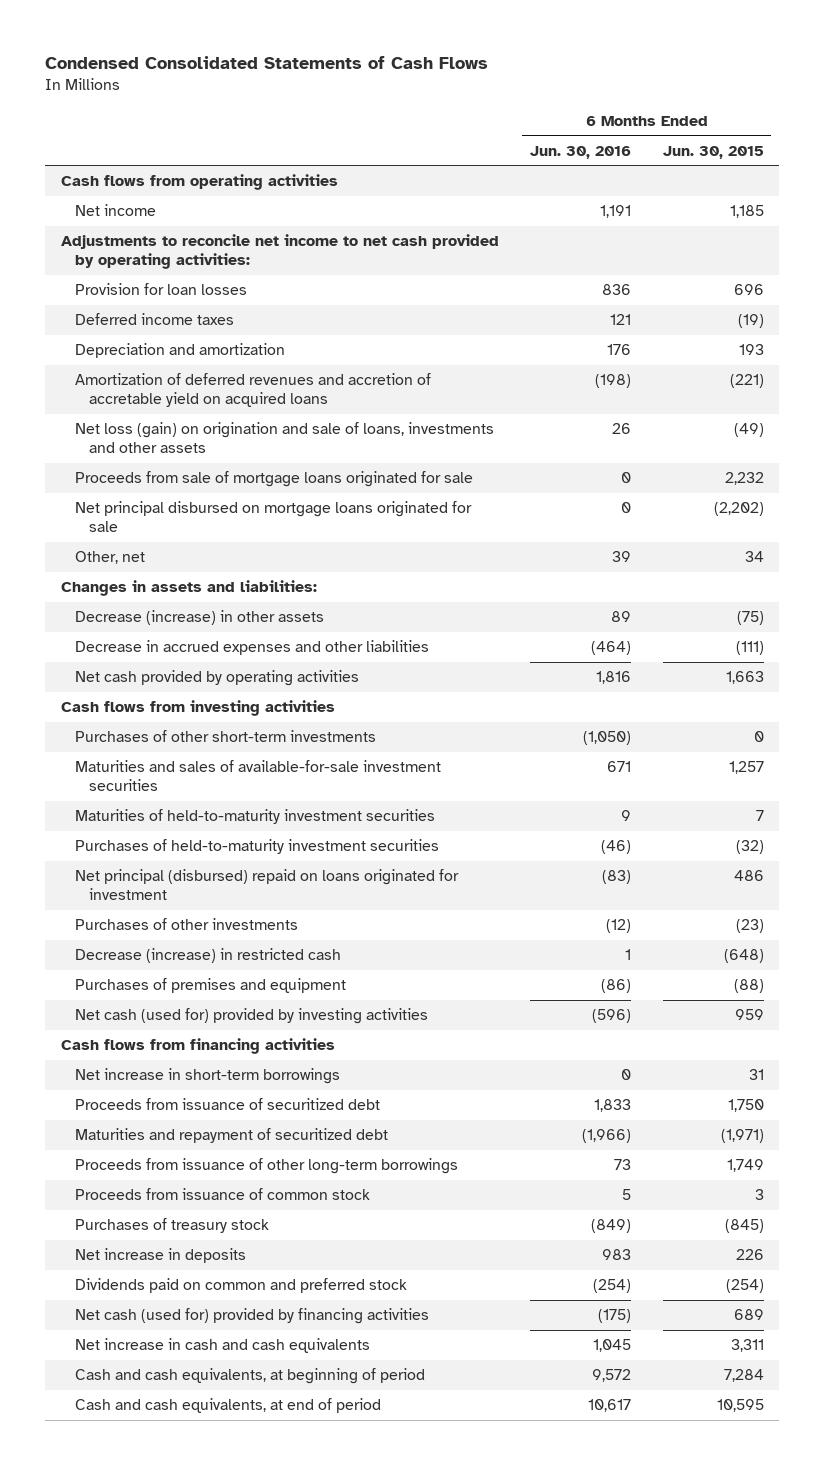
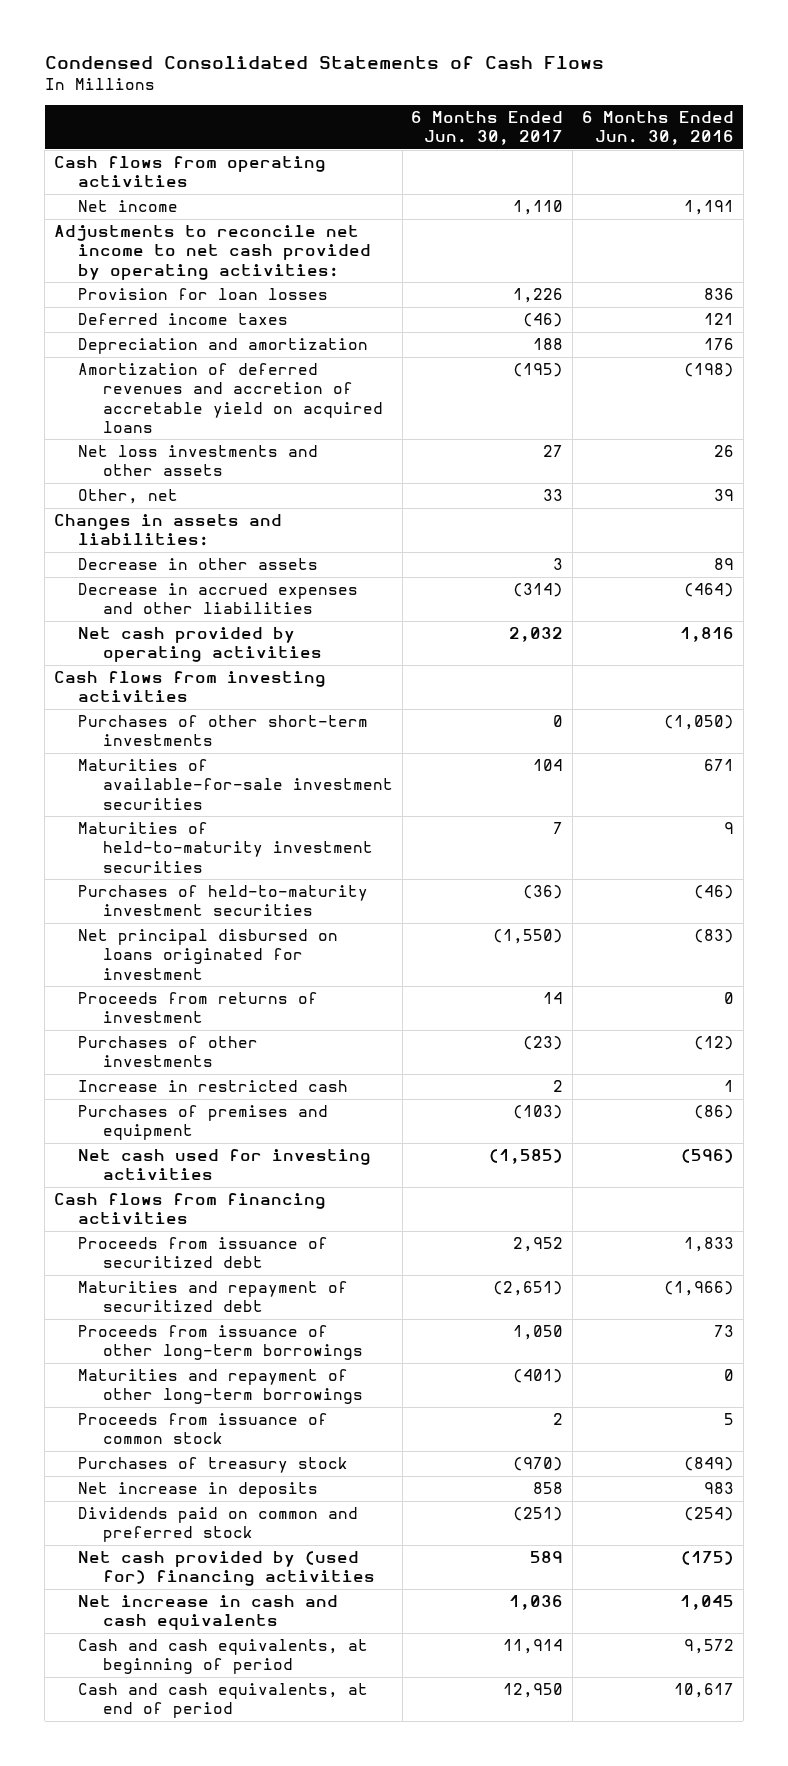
- | 6 Months Ended Jun. 30, 2016 | 6 Months Ended Jun. 30, 2015
+ | 6 Months Ended Jun. 30, 2017 | 6 Months Ended Jun. 30, 2016
- Net loss (gain) on origination and sale of loans, investments and other assets | 26 | (49)
- Proceeds from sale of mortgage loans originated for sale | 0 | 2,232
- Net principal disbursed on mortgage loans originated for sale | 0 | (2,202)
+ Net loss investments and other assets | 27 | 26
- Decrease (increase) in other assets | 89 | (75)
+ Decrease in other assets | 3 | 89
- Maturities and sales of available-for-sale investment securities | 671 | 1,257
+ Maturities of available-for-sale investment securities | 104 | 671
- Net principal (disbursed) repaid on loans originated for investment | (83) | 486
+ Net principal disbursed on loans originated for investment | (1,550) | (83)
+ Proceeds from returns of investment | 14 | 0
- Decrease (increase) in restricted cash | 1 | (648)
+ Increase in restricted cash | 2 | 1
- Net cash (used for) provided by investing activities | (596) | 959
+ Net cash used for investing activities | (1,585) | (596)
- Net increase in short-term borrowings | 0 | 31
+ Maturities and repayment of other long-term borrowings | (401) | 0
- Net cash (used for) provided by financing activities | (175) | 689
+ Net cash provided by (used for) financing activities | 589 | (175)

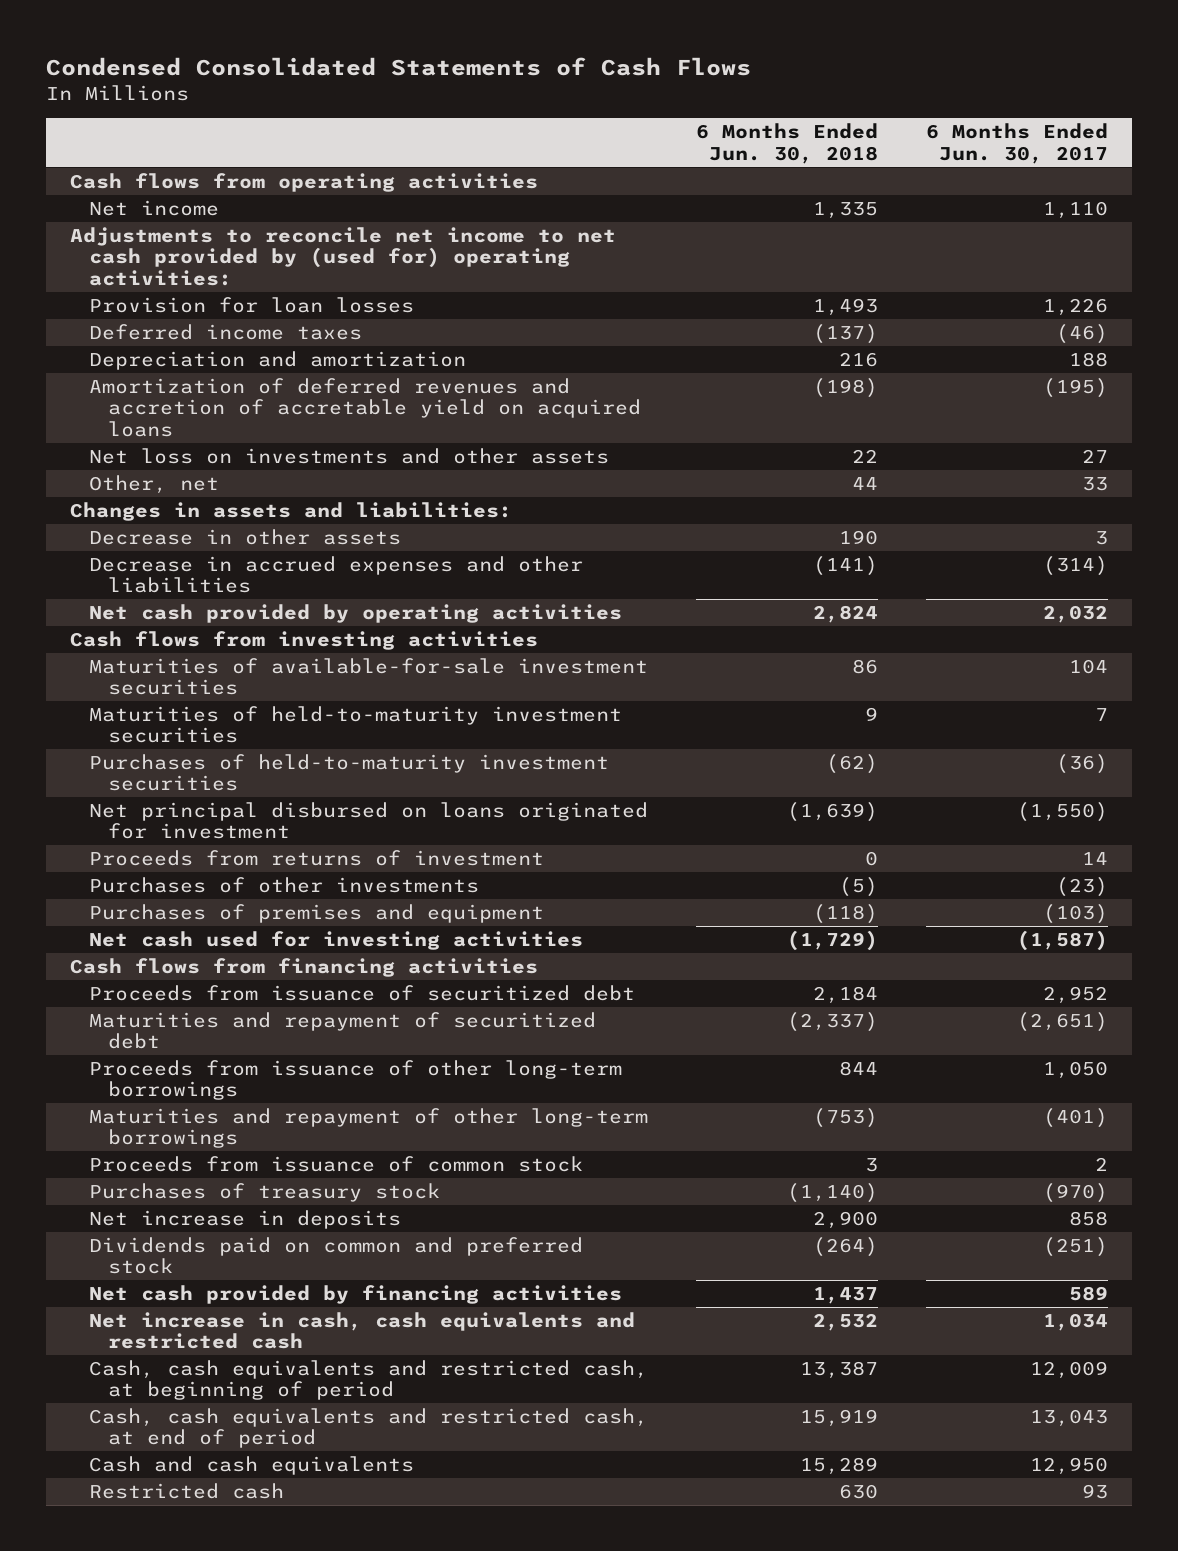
- | 6 Months Ended Jun. 30, 2017 | 6 Months Ended Jun. 30, 2016
+ | 6 Months Ended Jun. 30, 2018 | 6 Months Ended Jun. 30, 2017
- Adjustments to reconcile net income to net cash provided by operating activities:
+ Adjustments to reconcile net income to net cash provided by (used for) operating activities:
- Net loss investments and other assets | 27 | 26
+ Net loss on investments and other assets | 22 | 27
- Purchases of other short-term investments | 0 | (1,050)
- Increase in restricted cash | 2 | 1
- Net cash used for investing activities | (1,585) | (596)
+ Net cash used for investing activities | (1,729) | (1,587)
- Net cash provided by (used for) financing activities | 589 | (175)
- Net increase in cash and cash equivalents | 1,036 | 1,045
- Cash and cash equivalents, at beginning of period | 11,914 | 9,572
- Cash and cash equivalents, at end of period | 12,950 | 10,617
+ Net cash provided by financing activities | 1,437 | 589
+ Net increase in cash, cash equivalents and restricted cash | 2,532 | 1,034
+ Cash, cash equivalents and restricted cash, at beginning of period | 13,387 | 12,009
+ Cash, cash equivalents and restricted cash, at end of period | 15,919 | 13,043
+ Cash and cash equivalents | 15,289 | 12,950
+ Restricted cash | 630 | 93

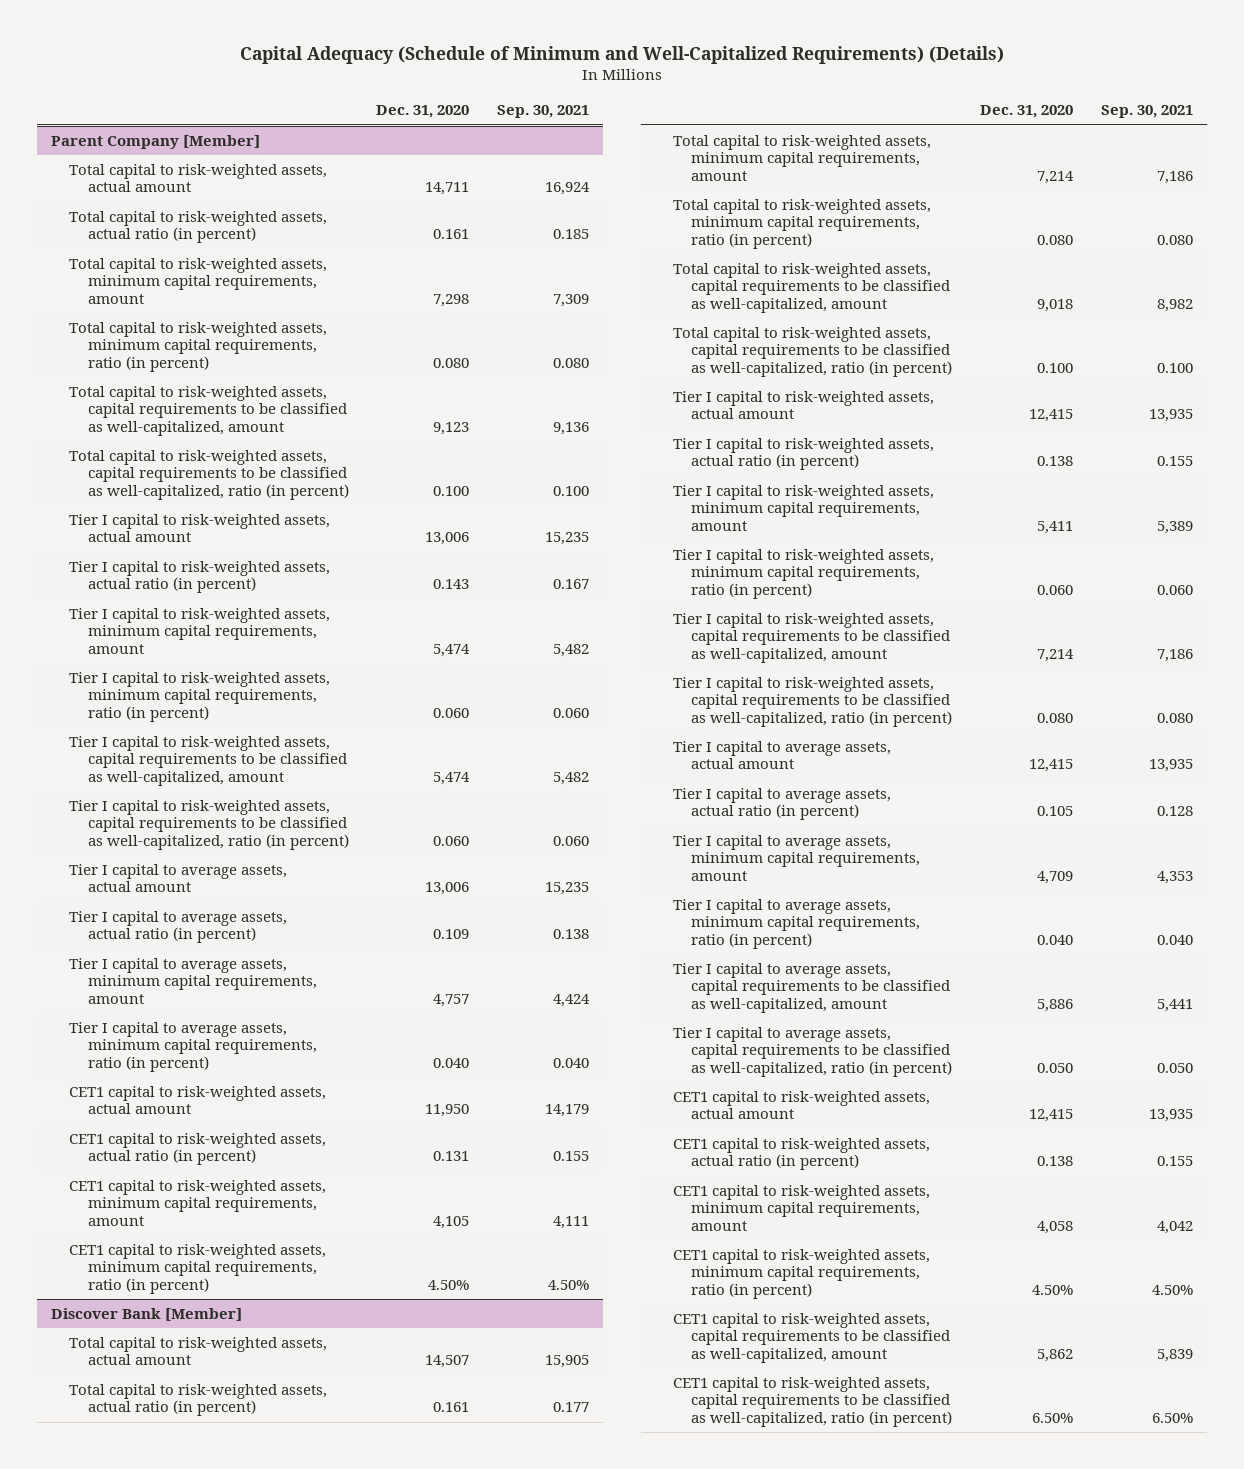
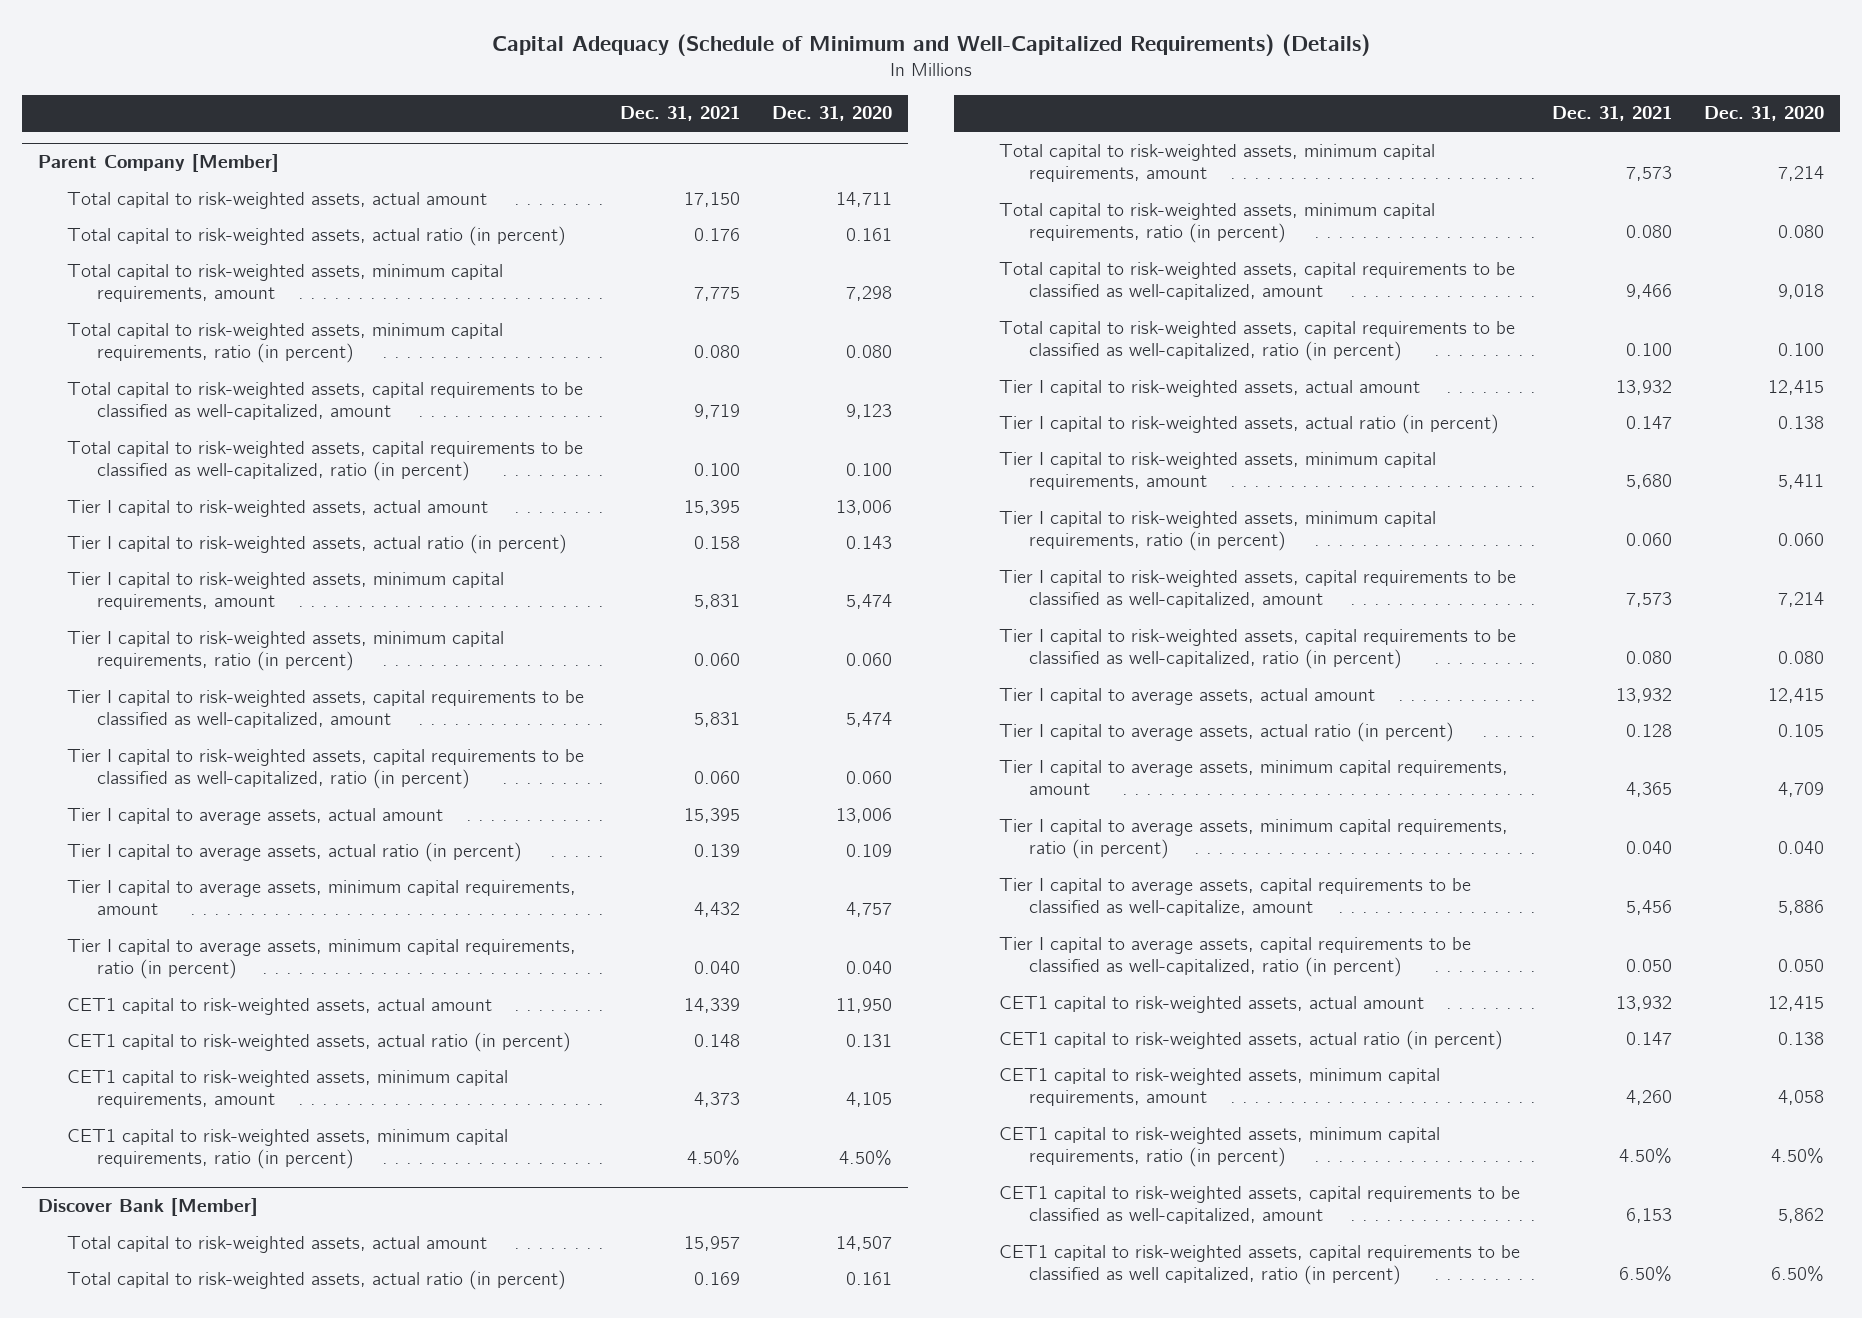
- | Dec. 31, 2020 | Sep. 30, 2021
+ | Dec. 31, 2021 | Dec. 31, 2020
@ Discover Bank [Member]
- Tier I capital to average assets, capital requirements to be classified as well-capitalized, amount | 5,886 | 5,441
+ Tier I capital to average assets, capital requirements to be classified as well-capitalize, amount | 5,456 | 5,886
- CET1 capital to risk-weighted assets, capital requirements to be classified as well-capitalized, ratio (in percent) | 6.50% | 6.50%
+ CET1 capital to risk-weighted assets, capital requirements to be classified as well capitalized, ratio (in percent) | 6.50% | 6.50%

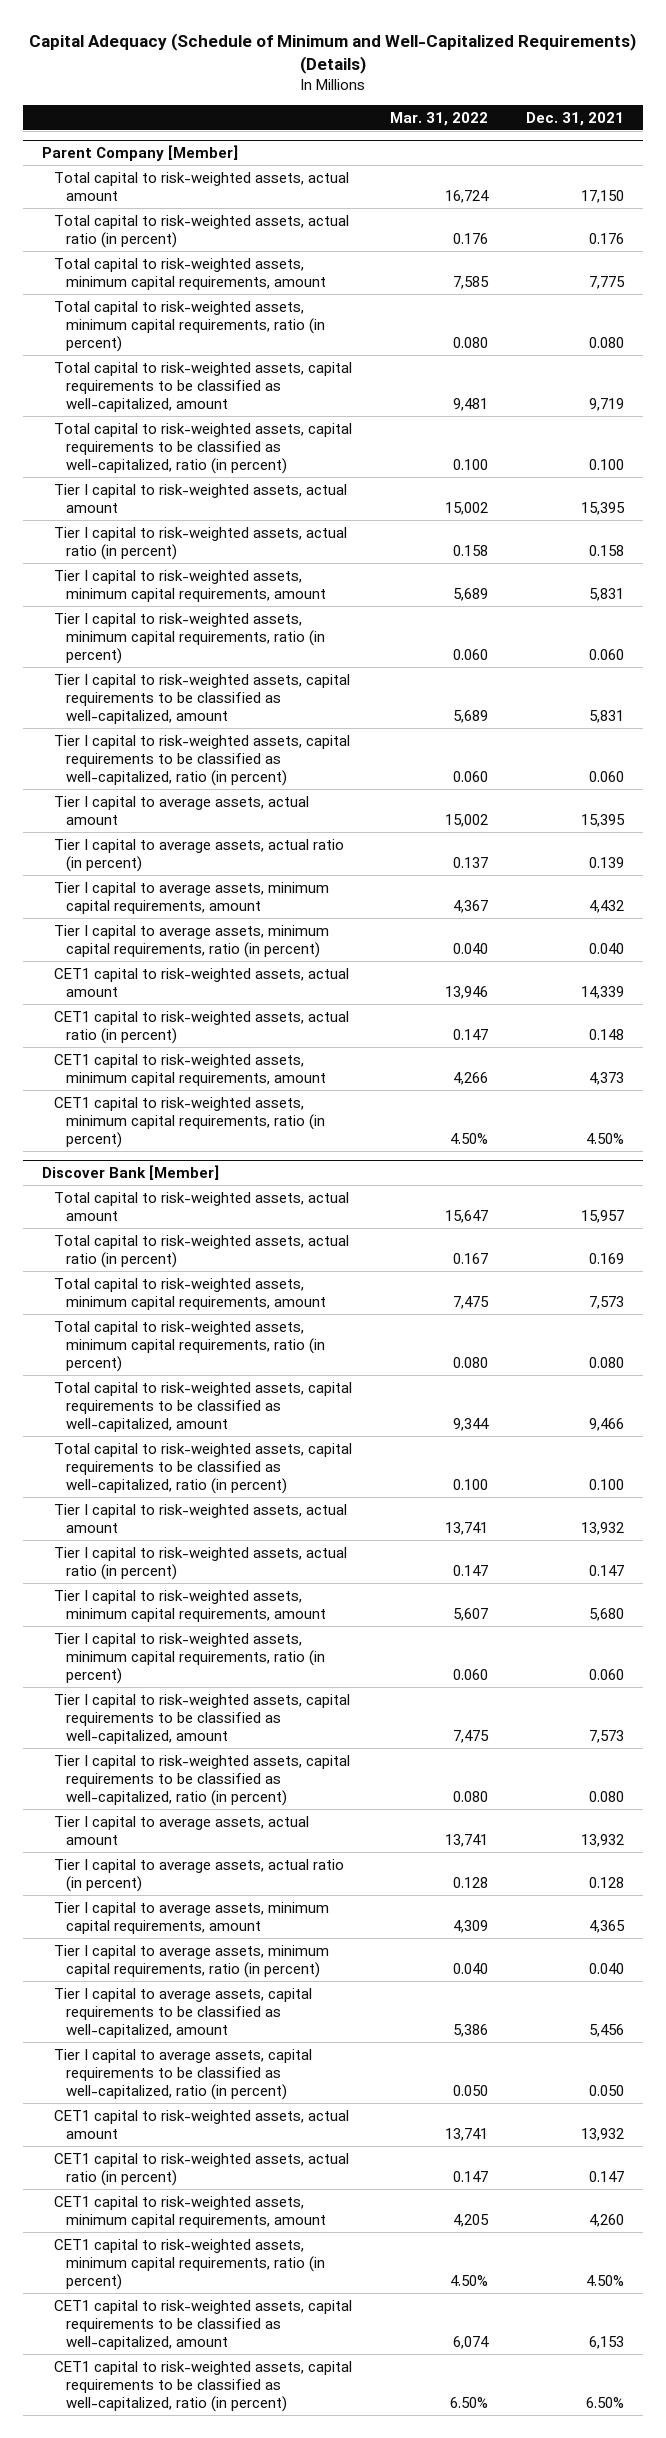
- | Dec. 31, 2021 | Dec. 31, 2020
+ | Mar. 31, 2022 | Dec. 31, 2021
@ Discover Bank [Member]
- Tier I capital to average assets, capital requirements to be classified as well-capitalize, amount | 5,456 | 5,886
+ Tier I capital to average assets, capital requirements to be classified as well-capitalized, amount | 5,386 | 5,456
- CET1 capital to risk-weighted assets, capital requirements to be classified as well capitalized, ratio (in percent) | 6.50% | 6.50%
+ CET1 capital to risk-weighted assets, capital requirements to be classified as well-capitalized, ratio (in percent) | 6.50% | 6.50%

